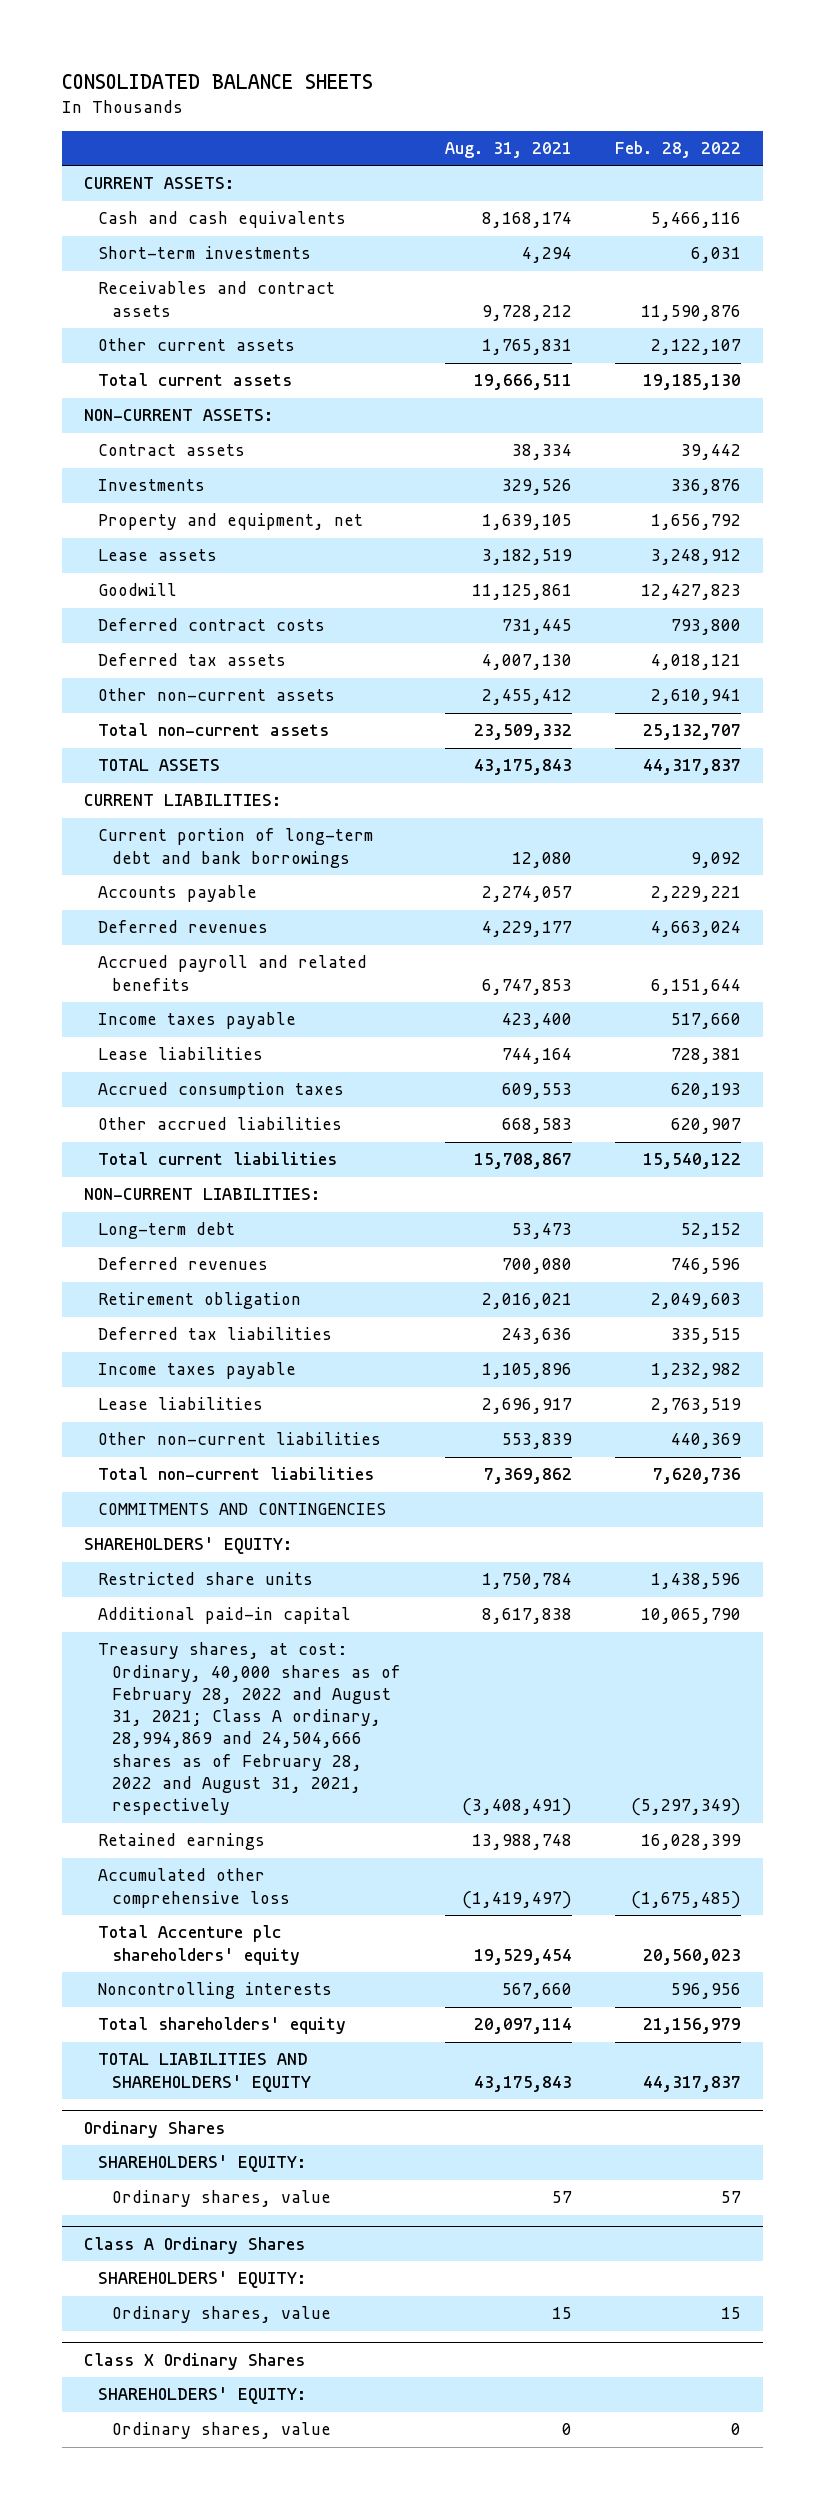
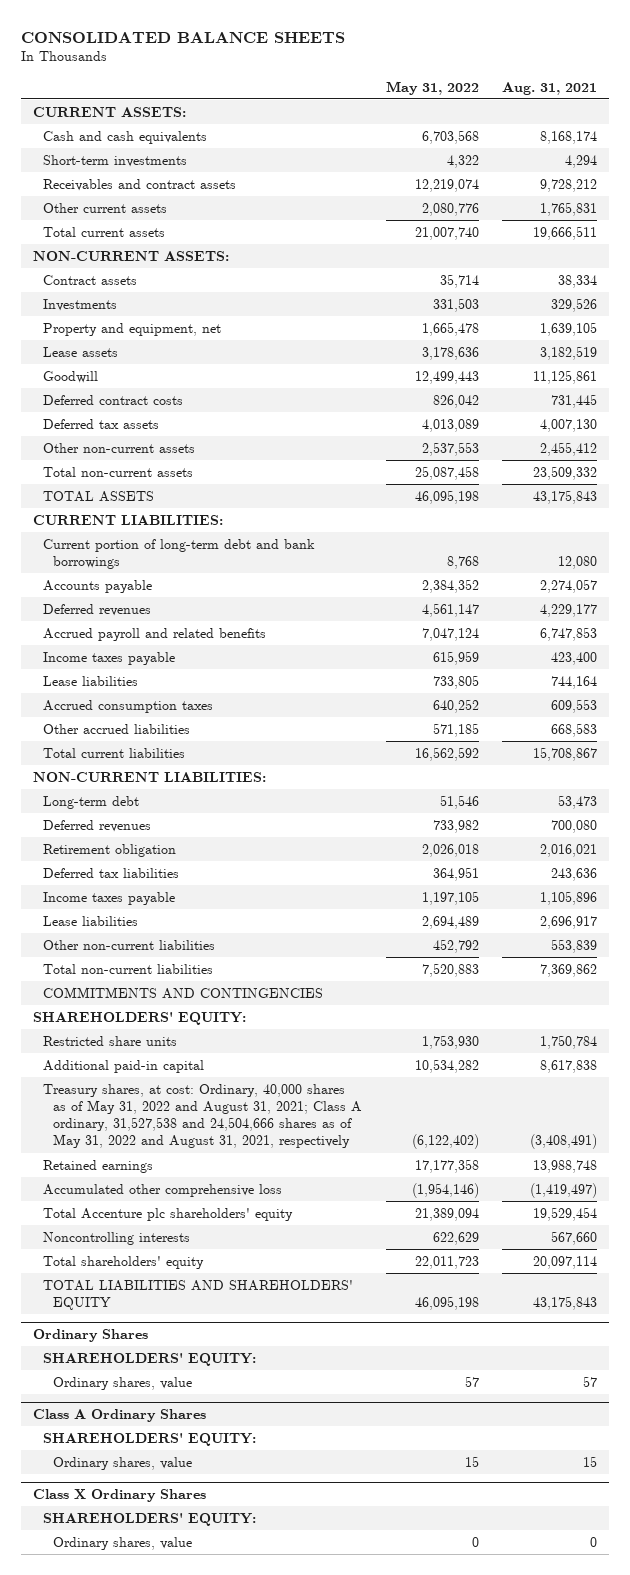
- | Aug. 31, 2021 | Feb. 28, 2022
+ | May 31, 2022 | Aug. 31, 2021
- Treasury shares, at cost: Ordinary, 40,000 shares as of February 28, 2022 and August 31, 2021; Class A ordinary, 28,994,869 and 24,504,666 shares as of February 28, 2022 and August 31, 2021, respectively | (3,408,491) | (5,297,349)
+ Treasury shares, at cost: Ordinary, 40,000 shares as of May 31, 2022 and August 31, 2021; Class A ordinary, 31,527,538 and 24,504,666 shares as of May 31, 2022 and August 31, 2021, respectively | (6,122,402) | (3,408,491)

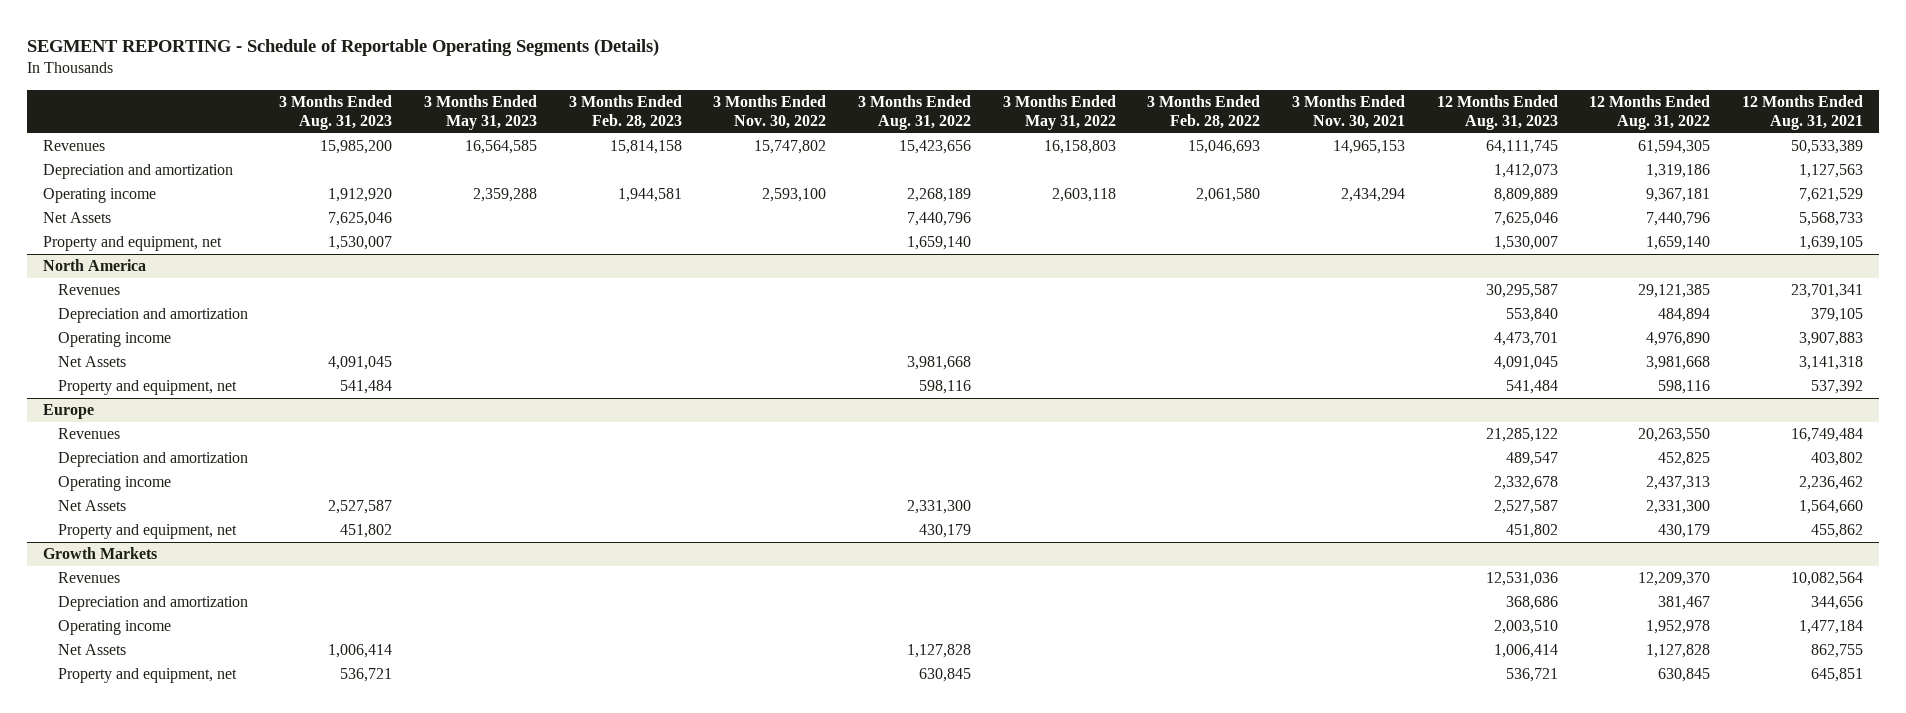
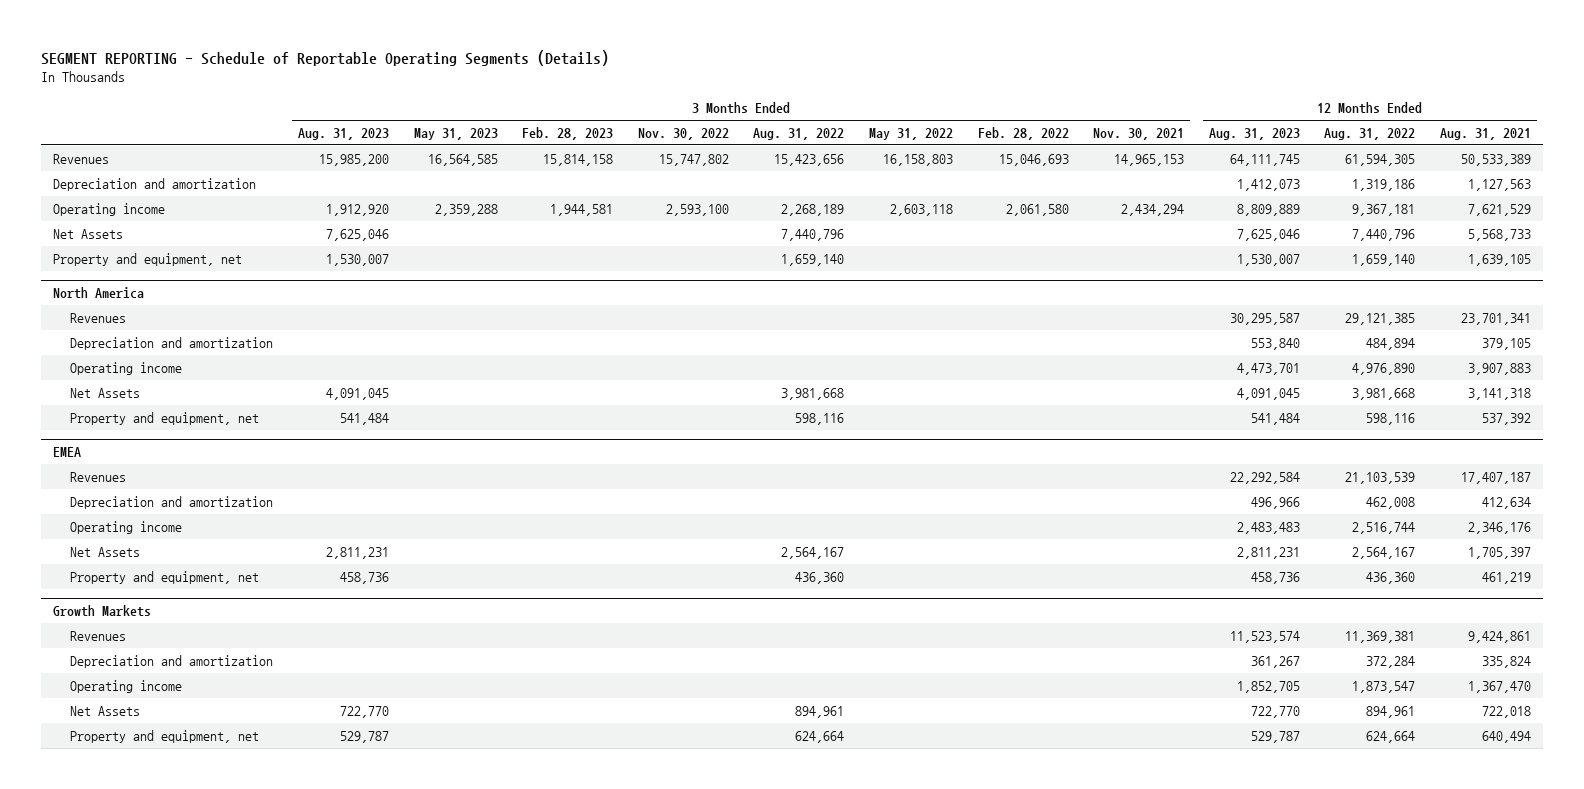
- Europe
- Revenues | | | | | | | | | 21,285,122 | 20,263,550 | 16,749,484
- Depreciation and amortization | | | | | | | | | 489,547 | 452,825 | 403,802
- Operating income | | | | | | | | | 2,332,678 | 2,437,313 | 2,236,462
- Net Assets | 2,527,587 | | | | 2,331,300 | | | | 2,527,587 | 2,331,300 | 1,564,660
- Property and equipment, net | 451,802 | | | | 430,179 | | | | 451,802 | 430,179 | 455,862
+ EMEA
+ Revenues | | | | | | | | | 22,292,584 | 21,103,539 | 17,407,187
+ Depreciation and amortization | | | | | | | | | 496,966 | 462,008 | 412,634
+ Operating income | | | | | | | | | 2,483,483 | 2,516,744 | 2,346,176
+ Net Assets | 2,811,231 | | | | 2,564,167 | | | | 2,811,231 | 2,564,167 | 1,705,397
+ Property and equipment, net | 458,736 | | | | 436,360 | | | | 458,736 | 436,360 | 461,219
@ Growth Markets
- Revenues | | | | | | | | | 12,531,036 | 12,209,370 | 10,082,564
- Depreciation and amortization | | | | | | | | | 368,686 | 381,467 | 344,656
- Operating income | | | | | | | | | 2,003,510 | 1,952,978 | 1,477,184
- Net Assets | 1,006,414 | | | | 1,127,828 | | | | 1,006,414 | 1,127,828 | 862,755
- Property and equipment, net | 536,721 | | | | 630,845 | | | | 536,721 | 630,845 | 645,851
+ Revenues | | | | | | | | | 11,523,574 | 11,369,381 | 9,424,861
+ Depreciation and amortization | | | | | | | | | 361,267 | 372,284 | 335,824
+ Operating income | | | | | | | | | 1,852,705 | 1,873,547 | 1,367,470
+ Net Assets | 722,770 | | | | 894,961 | | | | 722,770 | 894,961 | 722,018
+ Property and equipment, net | 529,787 | | | | 624,664 | | | | 529,787 | 624,664 | 640,494

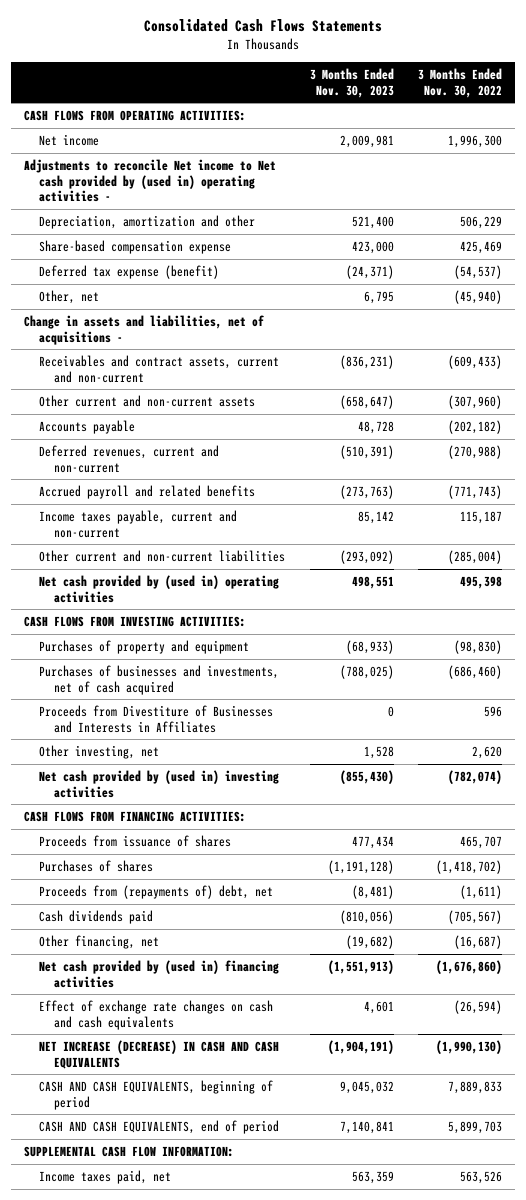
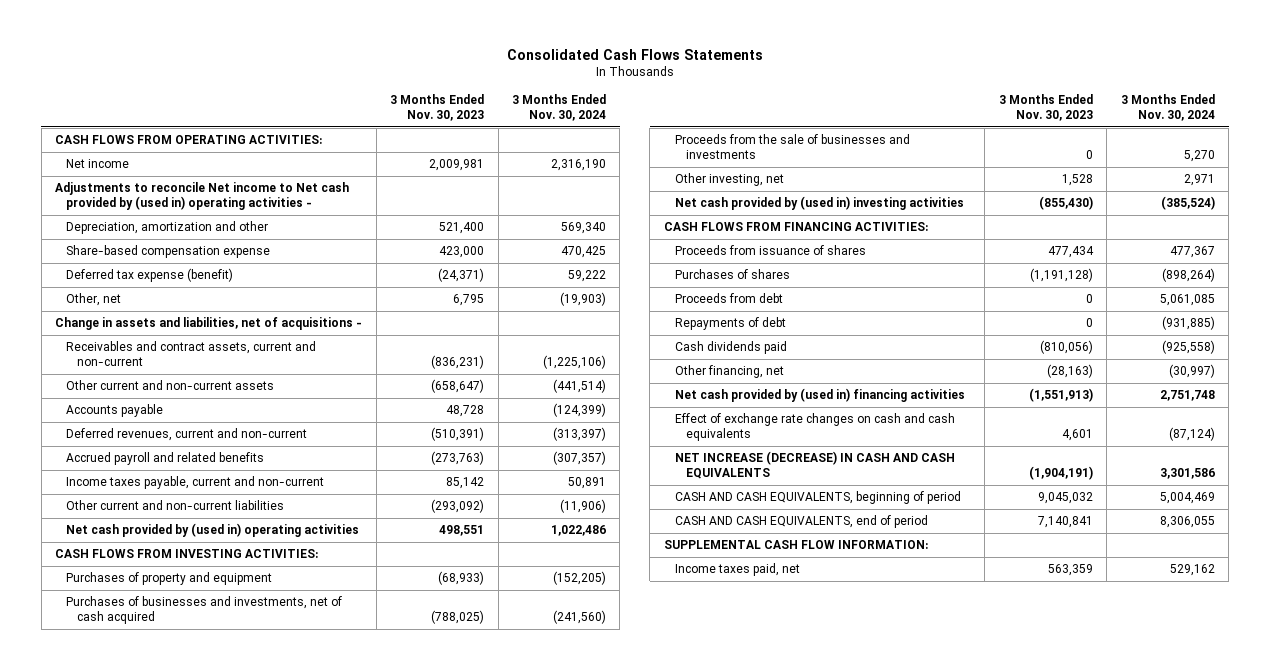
- | 3 Months Ended Nov. 30, 2023 | 3 Months Ended Nov. 30, 2022
+ | 3 Months Ended Nov. 30, 2023 | 3 Months Ended Nov. 30, 2024
- Proceeds from Divestiture of Businesses and Interests in Affiliates | 0 | 596
+ Proceeds from the sale of businesses and investments | 0 | 5,270
- Proceeds from (repayments of) debt, net | (8,481) | (1,611)
+ Proceeds from debt | 0 | 5,061,085
+ Repayments of debt | 0 | (931,885)
- Other financing, net | (19,682) | (16,687)
+ Other financing, net | (28,163) | (30,997)

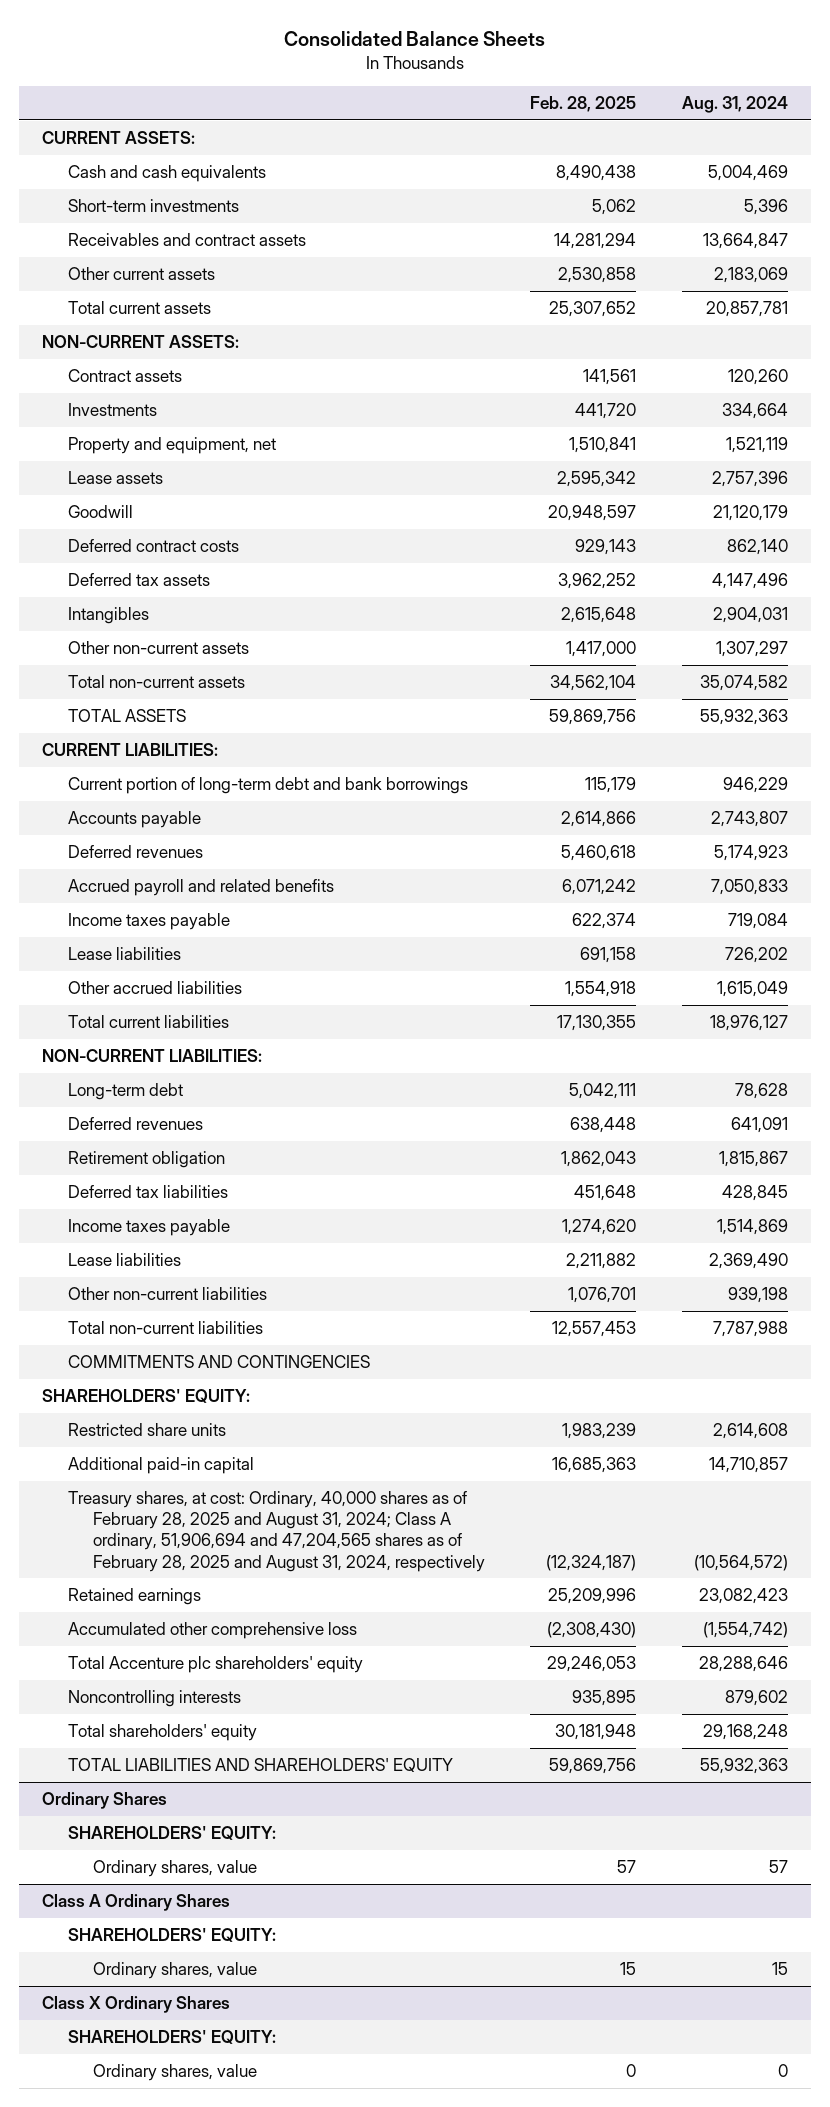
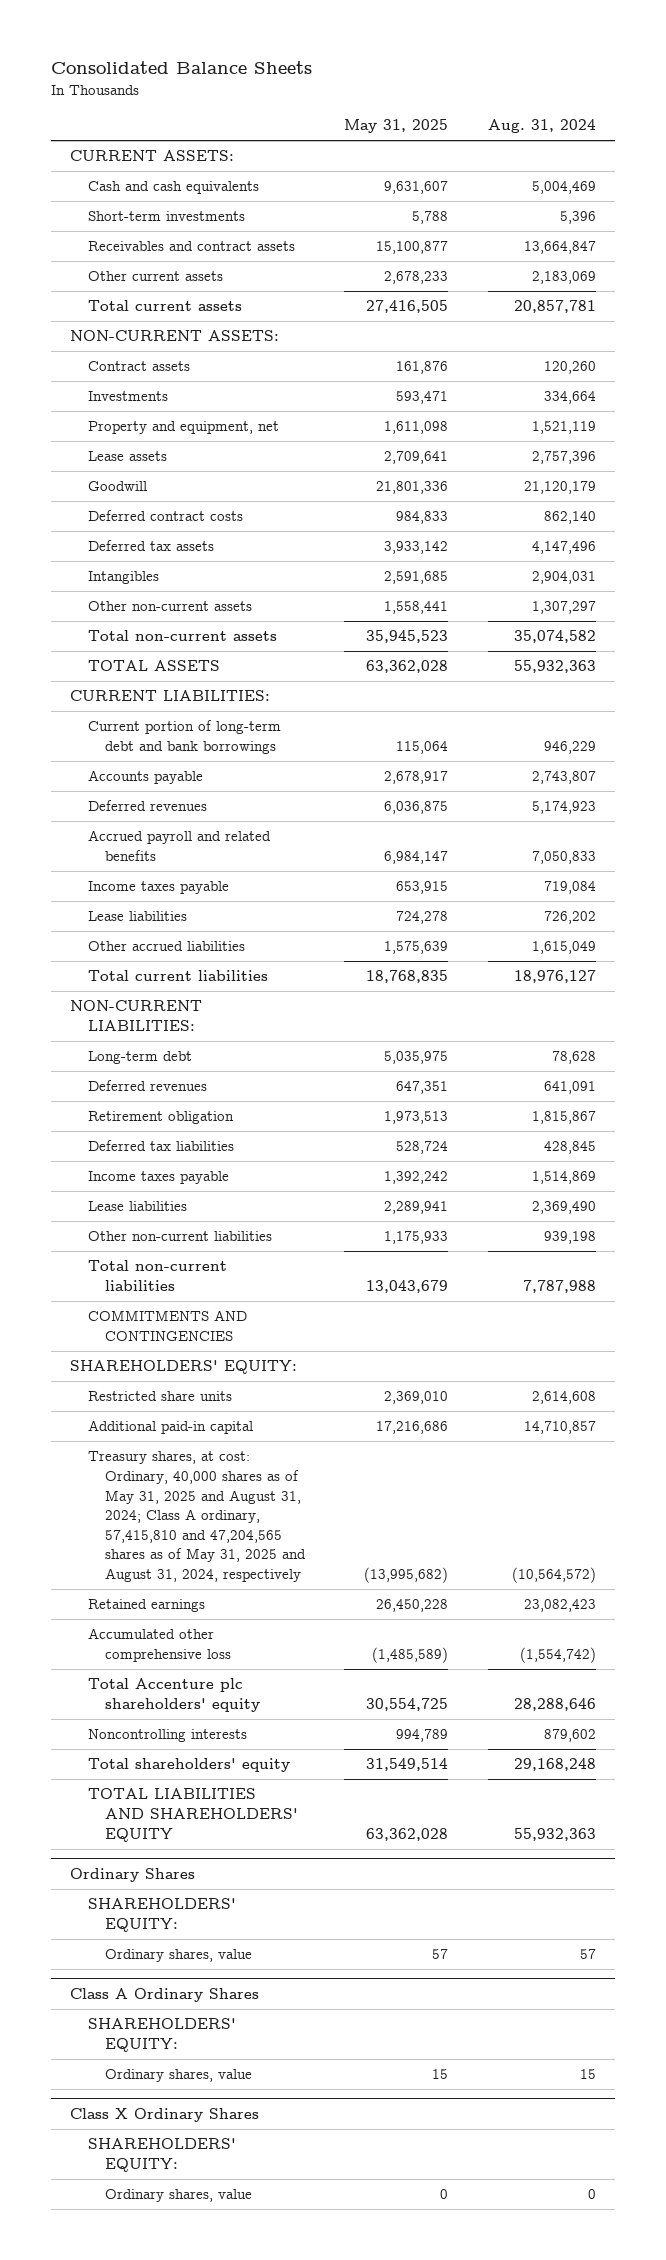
- | Feb. 28, 2025 | Aug. 31, 2024
+ | May 31, 2025 | Aug. 31, 2024
- Treasury shares, at cost: Ordinary, 40,000 shares as of February 28, 2025 and August 31, 2024; Class A ordinary, 51,906,694 and 47,204,565 shares as of February 28, 2025 and August 31, 2024, respectively | (12,324,187) | (10,564,572)
+ Treasury shares, at cost: Ordinary, 40,000 shares as of May 31, 2025 and August 31, 2024; Class A ordinary, 57,415,810 and 47,204,565 shares as of May 31, 2025 and August 31, 2024, respectively | (13,995,682) | (10,564,572)

